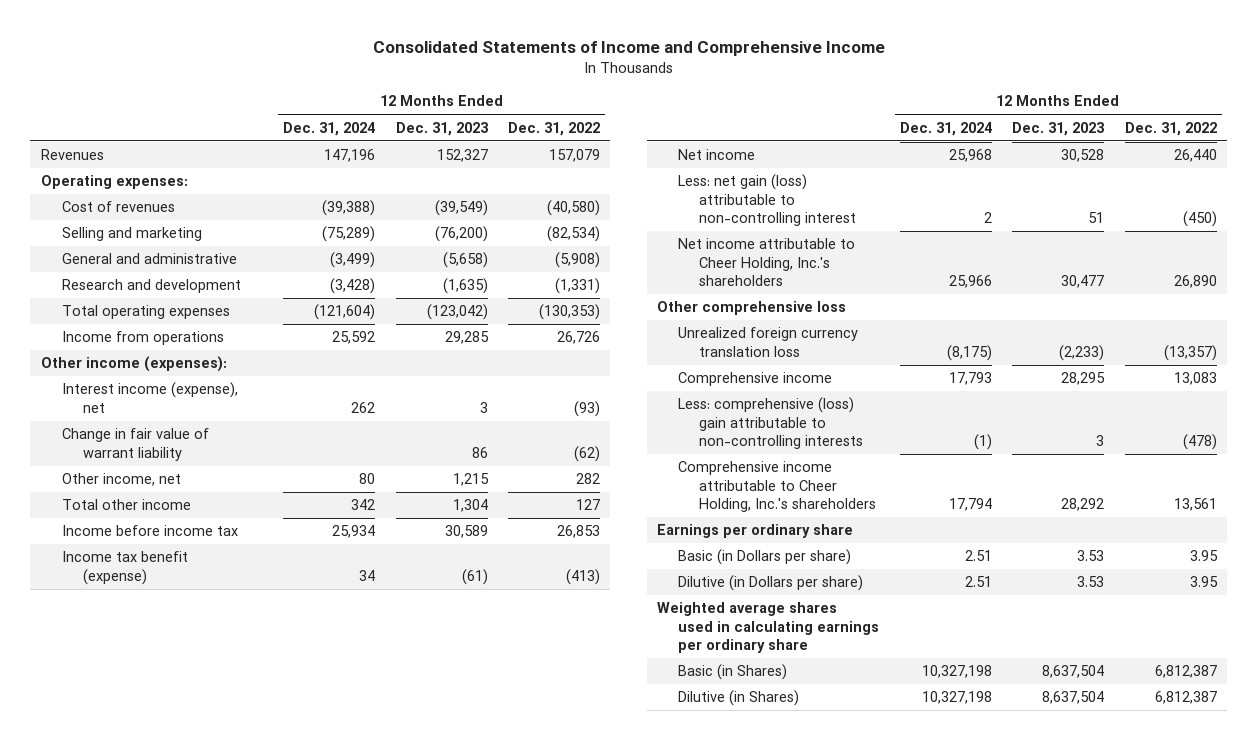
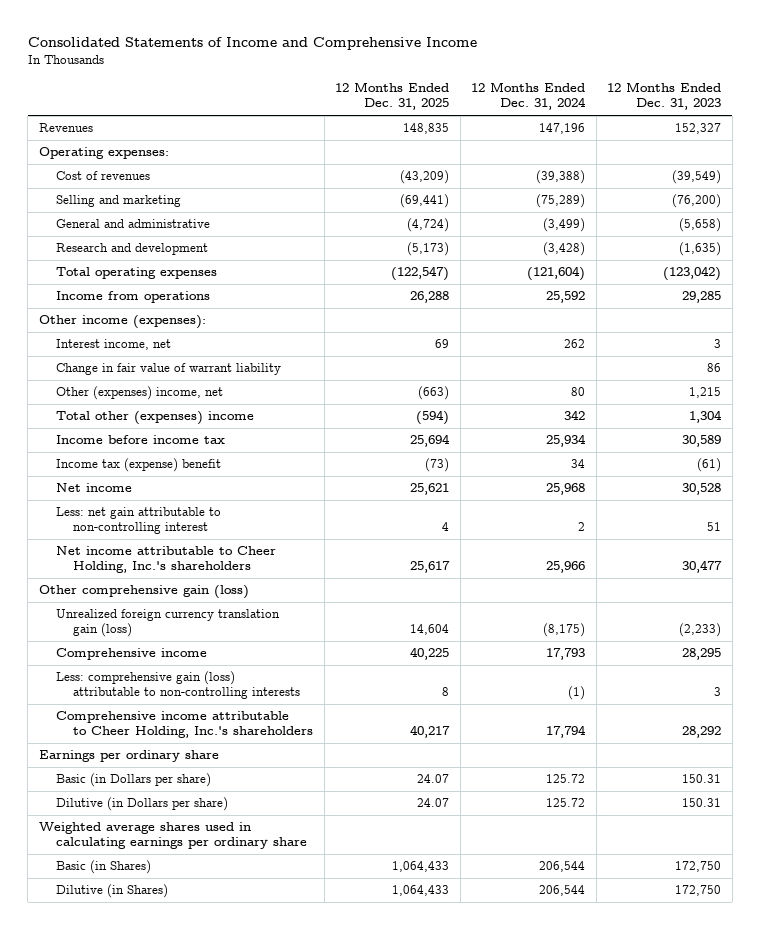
- | 12 Months Ended Dec. 31, 2024 | 12 Months Ended Dec. 31, 2023 | 12 Months Ended Dec. 31, 2022
+ | 12 Months Ended Dec. 31, 2025 | 12 Months Ended Dec. 31, 2024 | 12 Months Ended Dec. 31, 2023
- Interest income (expense), net | 262 | 3 | (93)
+ Interest income, net | 69 | 262 | 3
- Other income, net | 80 | 1,215 | 282
- Total other income | 342 | 1,304 | 127
+ Other (expenses) income, net | (663) | 80 | 1,215
+ Total other (expenses) income | (594) | 342 | 1,304
- Income tax benefit (expense) | 34 | (61) | (413)
+ Income tax (expense) benefit | (73) | 34 | (61)
- Less: net gain (loss) attributable to non-controlling interest | 2 | 51 | (450)
+ Less: net gain attributable to non-controlling interest | 4 | 2 | 51
- Other comprehensive loss
- Unrealized foreign currency translation loss | (8,175) | (2,233) | (13,357)
+ Other comprehensive gain (loss)
+ Unrealized foreign currency translation gain (loss) | 14,604 | (8,175) | (2,233)
- Less: comprehensive (loss) gain attributable to non-controlling interests | (1) | 3 | (478)
+ Less: comprehensive gain (loss) attributable to non-controlling interests | 8 | (1) | 3
- Basic (in Dollars per share) | 2.51 | 3.53 | 3.95
- Dilutive (in Dollars per share) | 2.51 | 3.53 | 3.95
+ Basic (in Dollars per share) | 24.07 | 125.72 | 150.31
+ Dilutive (in Dollars per share) | 24.07 | 125.72 | 150.31
- Basic (in Shares) | 10,327,198 | 8,637,504 | 6,812,387
- Dilutive (in Shares) | 10,327,198 | 8,637,504 | 6,812,387
+ Basic (in Shares) | 1,064,433 | 206,544 | 172,750
+ Dilutive (in Shares) | 1,064,433 | 206,544 | 172,750

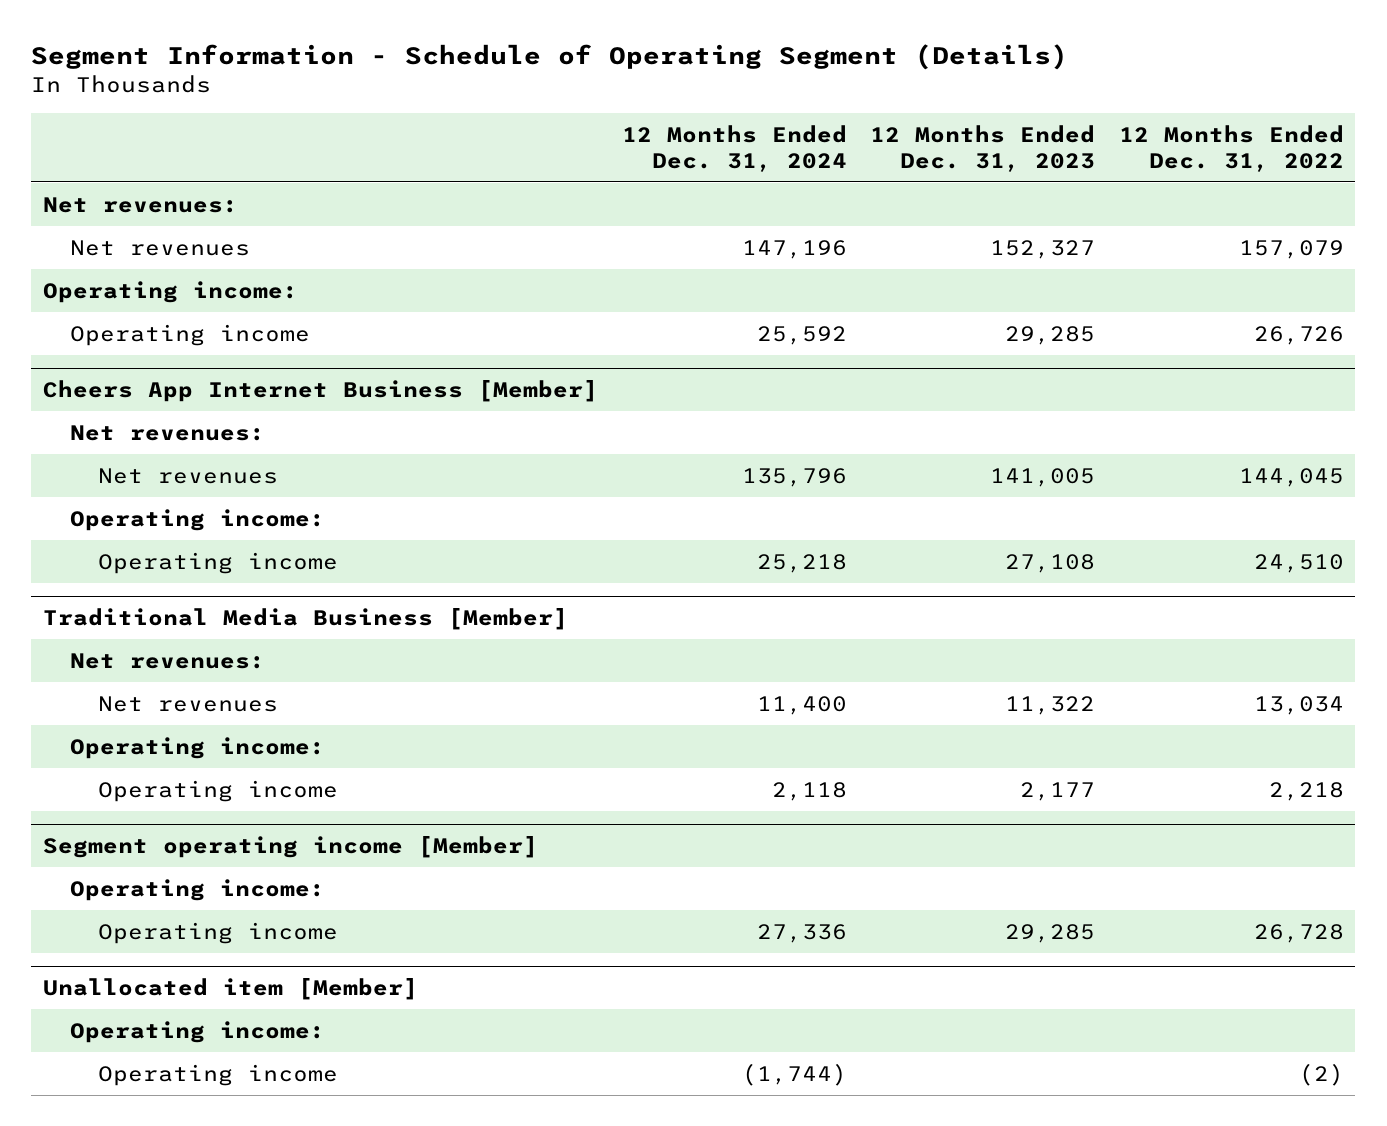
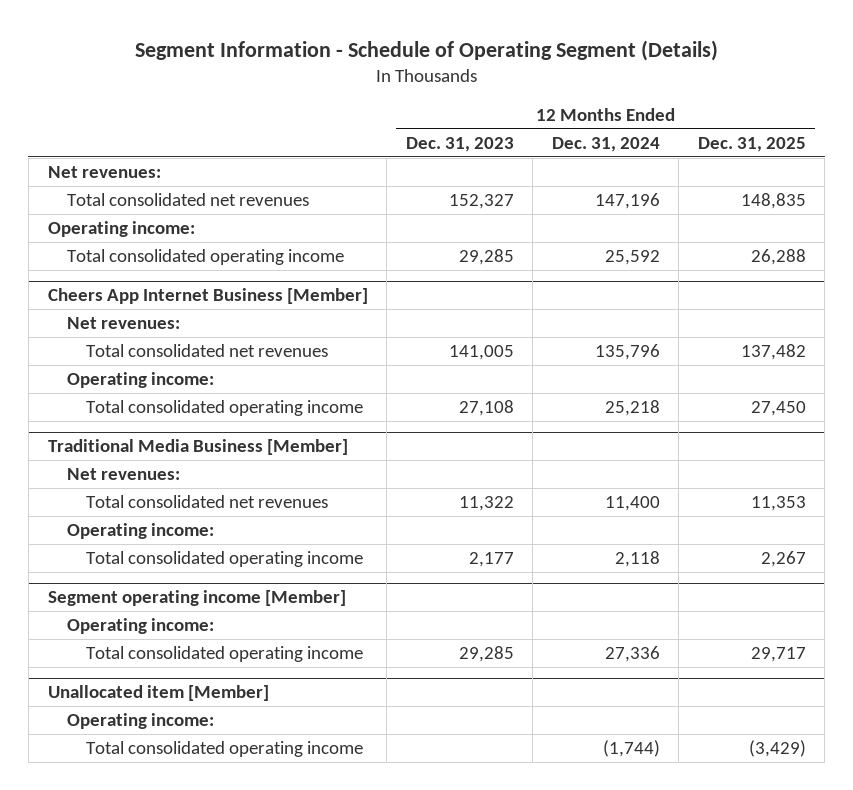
- | 12 Months Ended Dec. 31, 2024 | 12 Months Ended Dec. 31, 2023 | 12 Months Ended Dec. 31, 2022
+ | 12 Months Ended Dec. 31, 2023 | 12 Months Ended Dec. 31, 2024 | 12 Months Ended Dec. 31, 2025
- Net revenues | 147,196 | 152,327 | 157,079
+ Total consolidated net revenues | 152,327 | 147,196 | 148,835
- Operating income | 25,592 | 29,285 | 26,726
+ Total consolidated operating income | 29,285 | 25,592 | 26,288
@ Cheers App Internet Business [Member]
- Net revenues | 135,796 | 141,005 | 144,045
+ Total consolidated net revenues | 141,005 | 135,796 | 137,482
- Operating income | 25,218 | 27,108 | 24,510
+ Total consolidated operating income | 27,108 | 25,218 | 27,450
@ Traditional Media Business [Member]
- Net revenues | 11,400 | 11,322 | 13,034
+ Total consolidated net revenues | 11,322 | 11,400 | 11,353
- Operating income | 2,118 | 2,177 | 2,218
+ Total consolidated operating income | 2,177 | 2,118 | 2,267
@ Segment operating income [Member]
- Operating income | 27,336 | 29,285 | 26,728
+ Total consolidated operating income | 29,285 | 27,336 | 29,717
@ Unallocated item [Member]
- Operating income | (1,744) | | (2)
+ Total consolidated operating income | | (1,744) | (3,429)

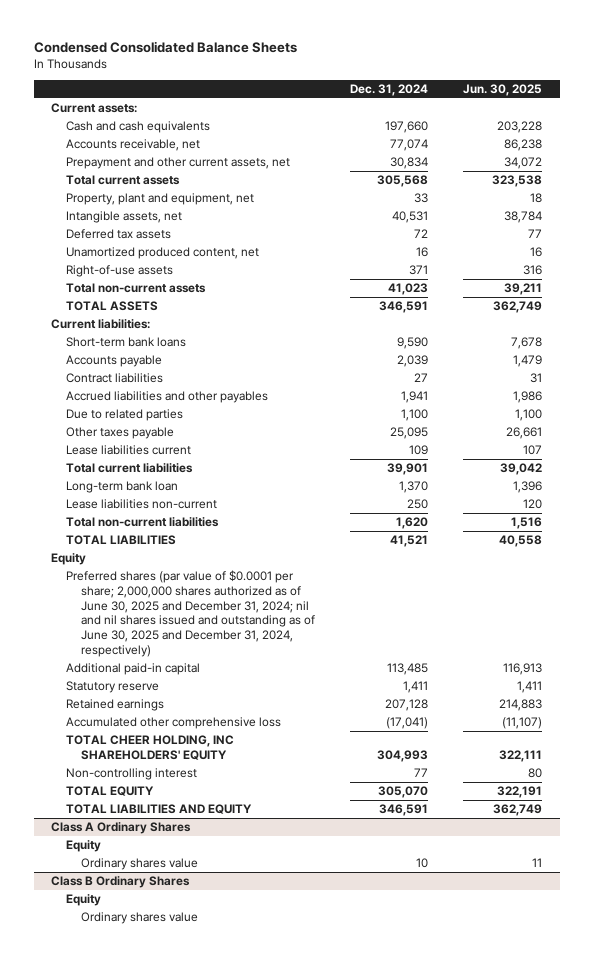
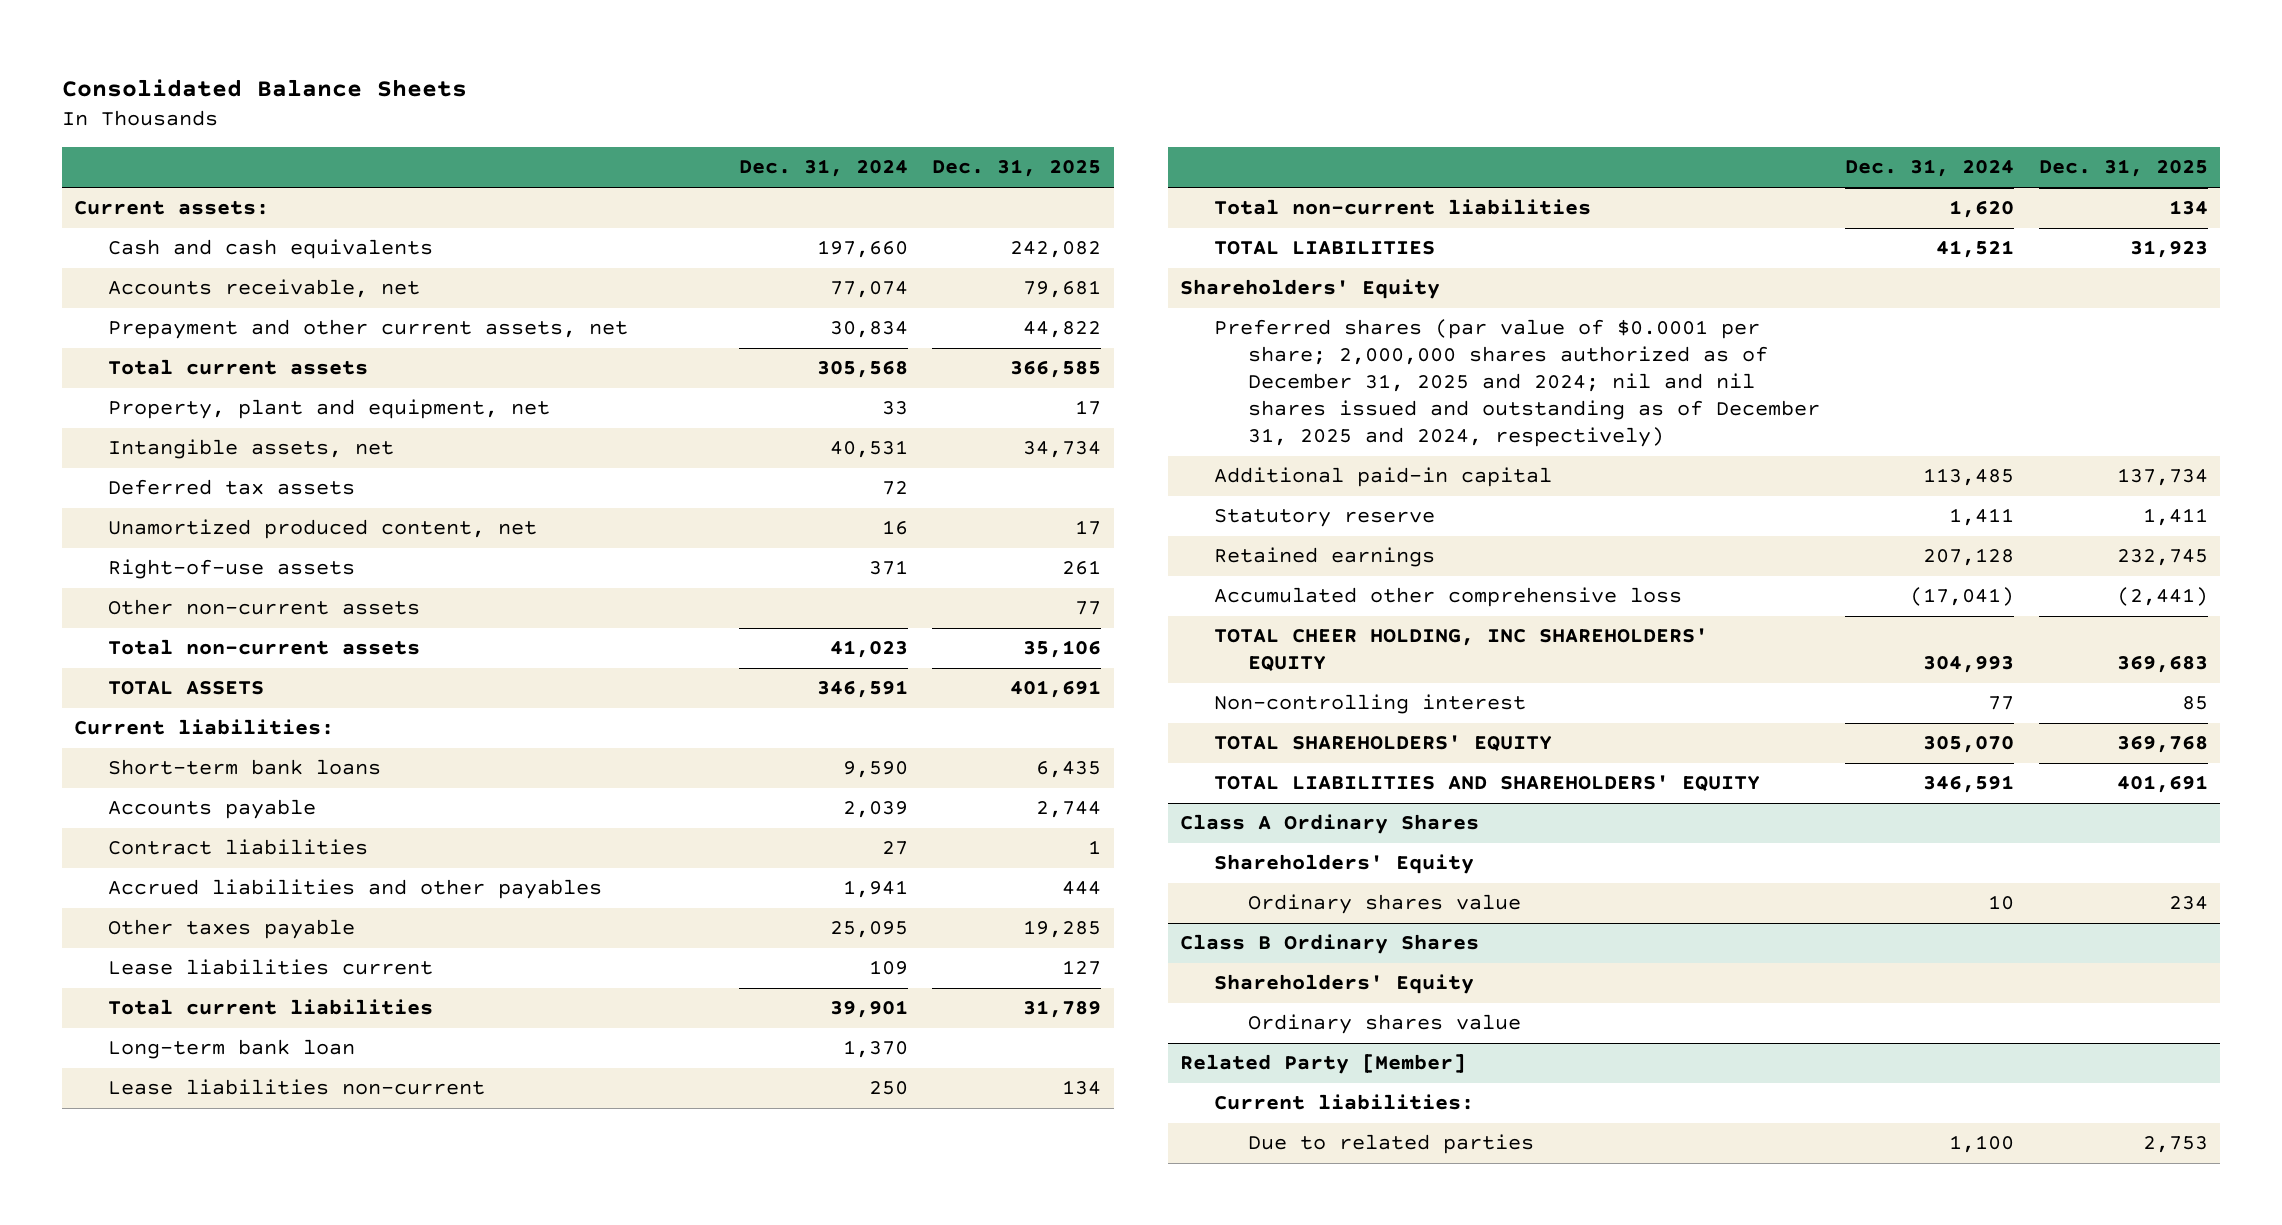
- Condensed Consolidated Balance Sheets
+ Consolidated Balance Sheets
- | Dec. 31, 2024 | Jun. 30, 2025
+ | Dec. 31, 2024 | Dec. 31, 2025
+ Other non-current assets | | 77
- Due to related parties | 1,100 | 1,100
- Equity
- Preferred shares (par value of $0.0001 per share; 2,000,000 shares authorized as of June 30, 2025 and December 31, 2024; nil and nil shares issued and outstanding as of June 30, 2025 and December 31, 2024, respectively)
+ Shareholders' Equity
+ Preferred shares (par value of $0.0001 per share; 2,000,000 shares authorized as of December 31, 2025 and 2024; nil and nil shares issued and outstanding as of December 31, 2025 and 2024, respectively)
- TOTAL EQUITY | 305,070 | 322,191
- TOTAL LIABILITIES AND EQUITY | 346,591 | 362,749
+ TOTAL SHAREHOLDERS' EQUITY | 305,070 | 369,768
+ TOTAL LIABILITIES AND SHAREHOLDERS' EQUITY | 346,591 | 401,691
@ Class A Ordinary Shares
- Equity
+ Shareholders' Equity
@ Class B Ordinary Shares
- Equity
+ Shareholders' Equity
+ Related Party [Member]
+ Current liabilities:
+ Due to related parties | 1,100 | 2,753

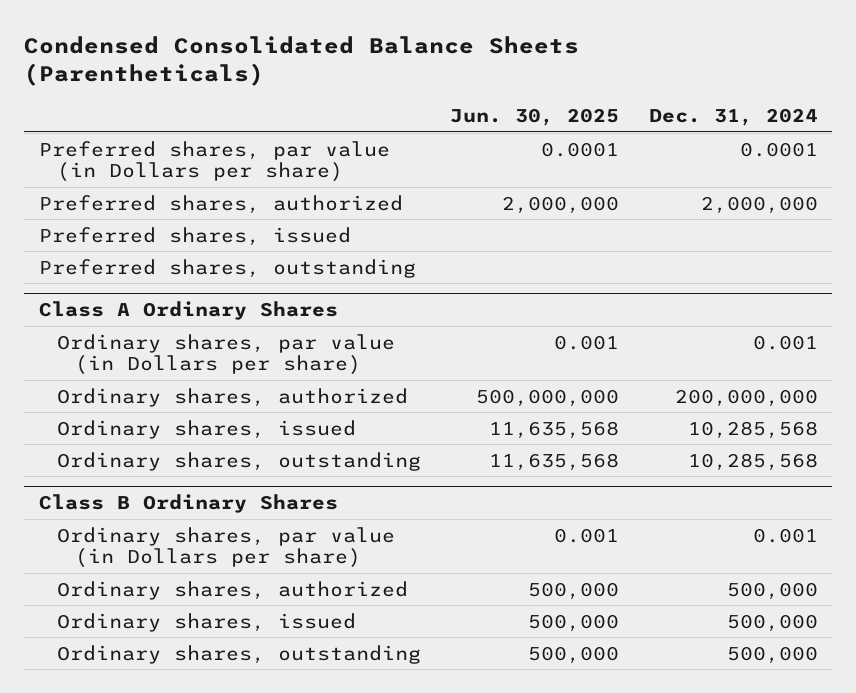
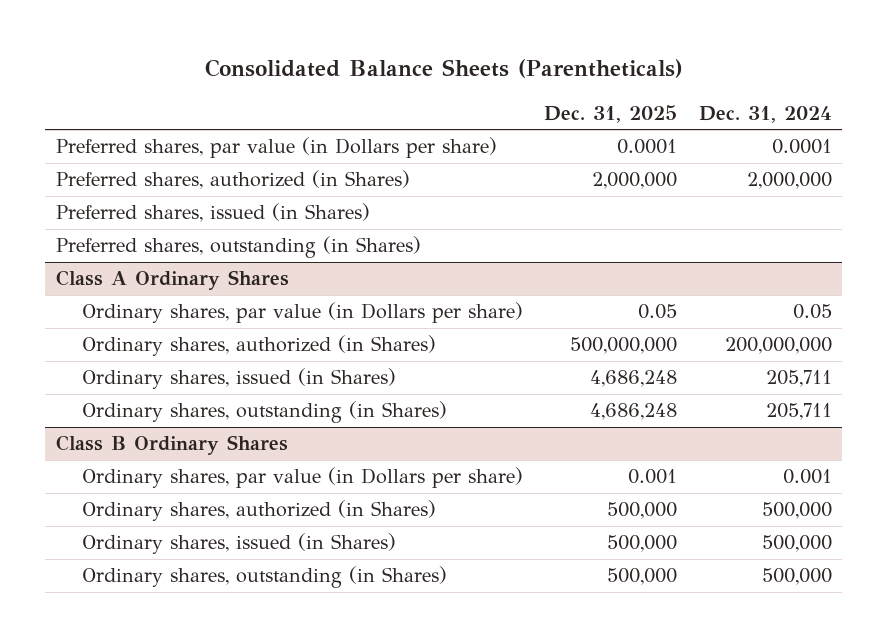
- Condensed Consolidated Balance Sheets (Parentheticals)
+ Consolidated Balance Sheets (Parentheticals)
- | Jun. 30, 2025 | Dec. 31, 2024
+ | Dec. 31, 2025 | Dec. 31, 2024
- Preferred shares, authorized | 2,000,000 | 2,000,000
- Preferred shares, issued
- Preferred shares, outstanding
+ Preferred shares, authorized (in Shares) | 2,000,000 | 2,000,000
+ Preferred shares, issued (in Shares)
+ Preferred shares, outstanding (in Shares)
@ Class A Ordinary Shares
- Ordinary shares, par value (in Dollars per share) | 0.001 | 0.001
- Ordinary shares, authorized | 500,000,000 | 200,000,000
- Ordinary shares, issued | 11,635,568 | 10,285,568
- Ordinary shares, outstanding | 11,635,568 | 10,285,568
+ Ordinary shares, par value (in Dollars per share) | 0.05 | 0.05
+ Ordinary shares, authorized (in Shares) | 500,000,000 | 200,000,000
+ Ordinary shares, issued (in Shares) | 4,686,248 | 205,711
+ Ordinary shares, outstanding (in Shares) | 4,686,248 | 205,711
@ Class B Ordinary Shares
- Ordinary shares, authorized | 500,000 | 500,000
- Ordinary shares, issued | 500,000 | 500,000
- Ordinary shares, outstanding | 500,000 | 500,000
+ Ordinary shares, authorized (in Shares) | 500,000 | 500,000
+ Ordinary shares, issued (in Shares) | 500,000 | 500,000
+ Ordinary shares, outstanding (in Shares) | 500,000 | 500,000

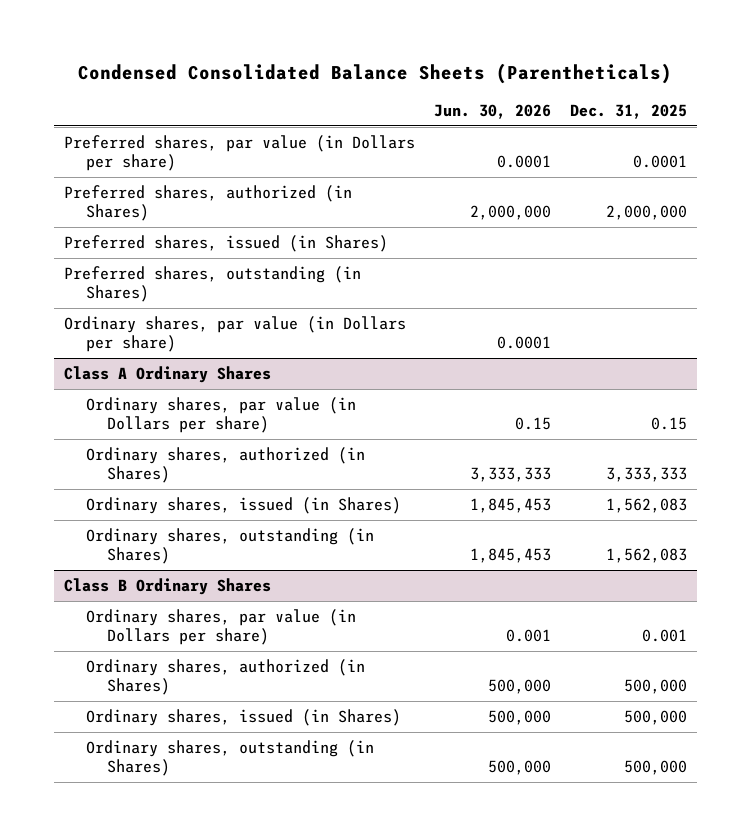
- Consolidated Balance Sheets (Parentheticals)
+ Condensed Consolidated Balance Sheets (Parentheticals)
- | Dec. 31, 2025 | Dec. 31, 2024
+ | Jun. 30, 2026 | Dec. 31, 2025
+ Ordinary shares, par value (in Dollars per share) | 0.0001 |
@ Class A Ordinary Shares
- Ordinary shares, par value (in Dollars per share) | 0.05 | 0.05
- Ordinary shares, authorized (in Shares) | 500,000,000 | 200,000,000
- Ordinary shares, issued (in Shares) | 4,686,248 | 205,711
- Ordinary shares, outstanding (in Shares) | 4,686,248 | 205,711
+ Ordinary shares, par value (in Dollars per share) | 0.15 | 0.15
+ Ordinary shares, authorized (in Shares) | 3,333,333 | 3,333,333
+ Ordinary shares, issued (in Shares) | 1,845,453 | 1,562,083
+ Ordinary shares, outstanding (in Shares) | 1,845,453 | 1,562,083

